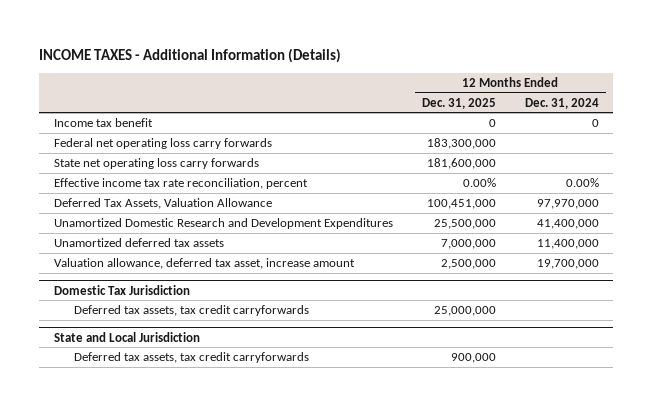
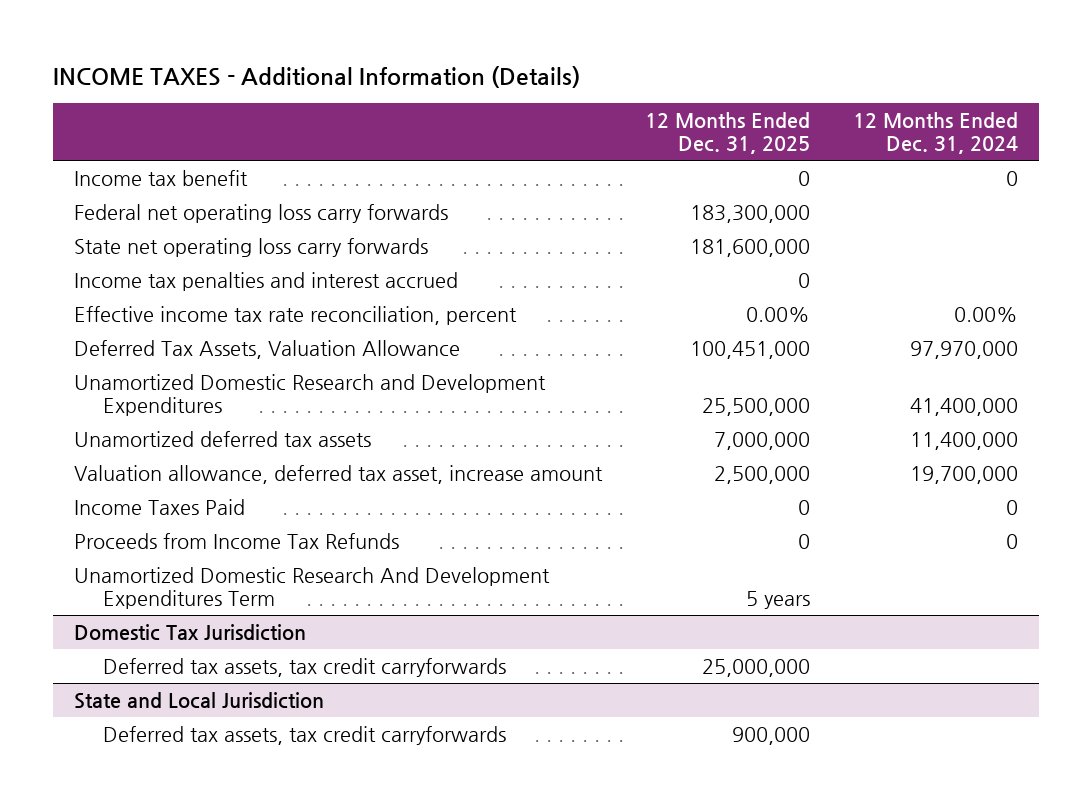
+ Income tax penalties and interest accrued | 0 |
+ Income Taxes Paid | 0 | 0
+ Proceeds from Income Tax Refunds | 0 | 0
+ Unamortized Domestic Research And Development Expenditures Term | 5 years |

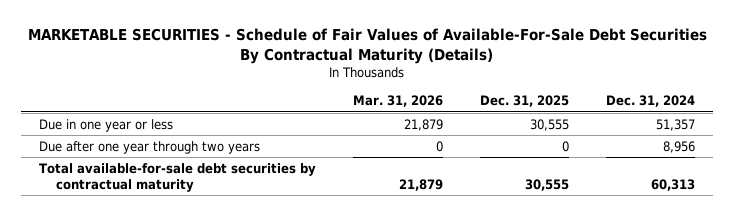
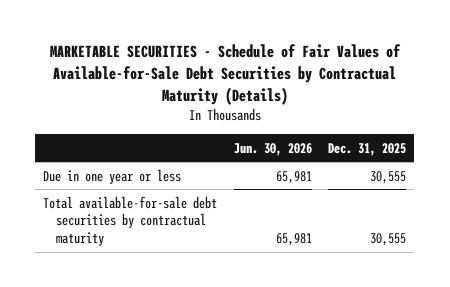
- MARKETABLE SECURITIES - Schedule of Fair Values of Available-For-Sale Debt Securities By Contractual Maturity (Details)
+ MARKETABLE SECURITIES - Schedule of Fair Values of Available-for-Sale Debt Securities by Contractual Maturity (Details)
- | Mar. 31, 2026 | Dec. 31, 2025 | Dec. 31, 2024
+ | Jun. 30, 2026 | Dec. 31, 2025
- Due after one year through two years | 0 | 0 | 8,956

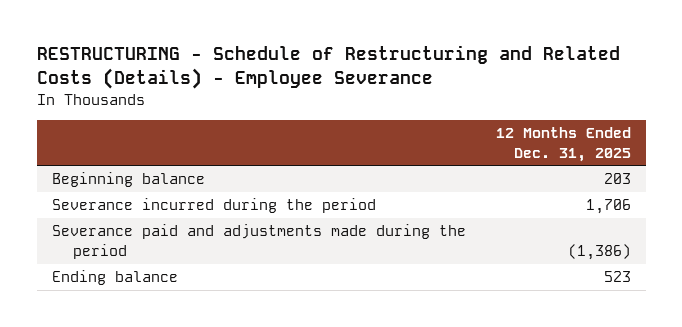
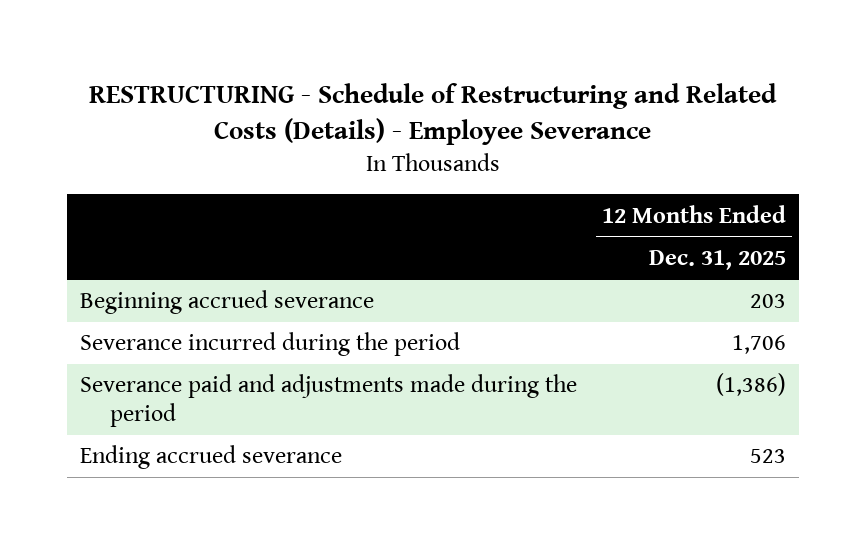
- Beginning balance | 203
+ Beginning accrued severance | 203
- Ending balance | 523
+ Ending accrued severance | 523

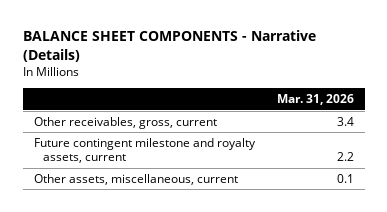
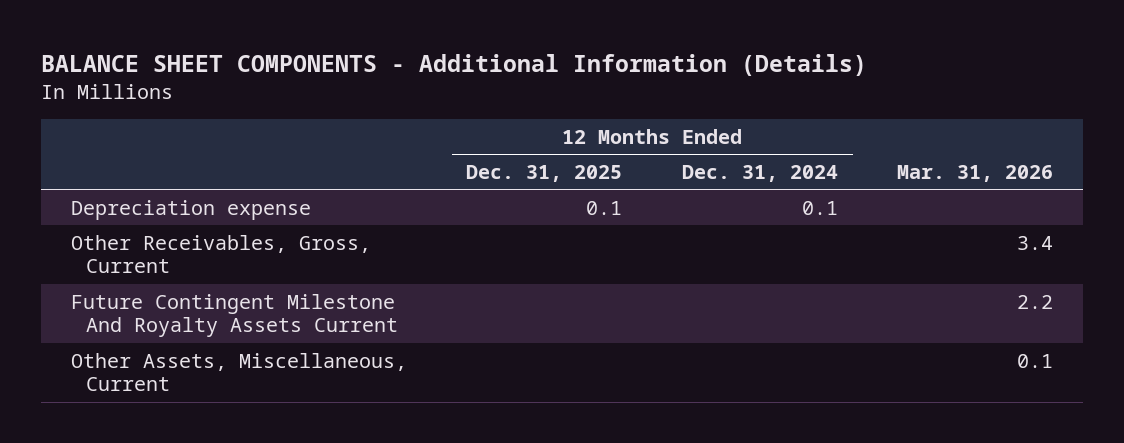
- BALANCE SHEET COMPONENTS - Narrative (Details)
+ BALANCE SHEET COMPONENTS - Additional Information (Details)
- | Mar. 31, 2026
+ | 12 Months Ended Dec. 31, 2025 | 12 Months Ended Dec. 31, 2024 | Mar. 31, 2026
- Other receivables, gross, current | 3.4
- Future contingent milestone and royalty assets, current | 2.2
- Other assets, miscellaneous, current | 0.1
+ Depreciation expense | 0.1 | 0.1 |
+ Other Receivables, Gross, Current | | | 3.4
+ Future Contingent Milestone And Royalty Assets Current | | | 2.2
+ Other Assets, Miscellaneous, Current | | | 0.1

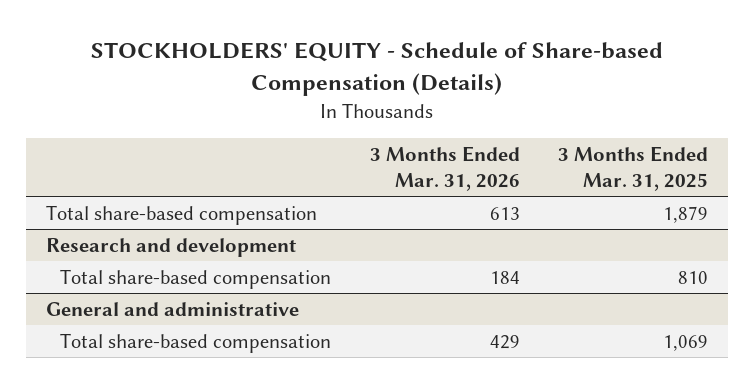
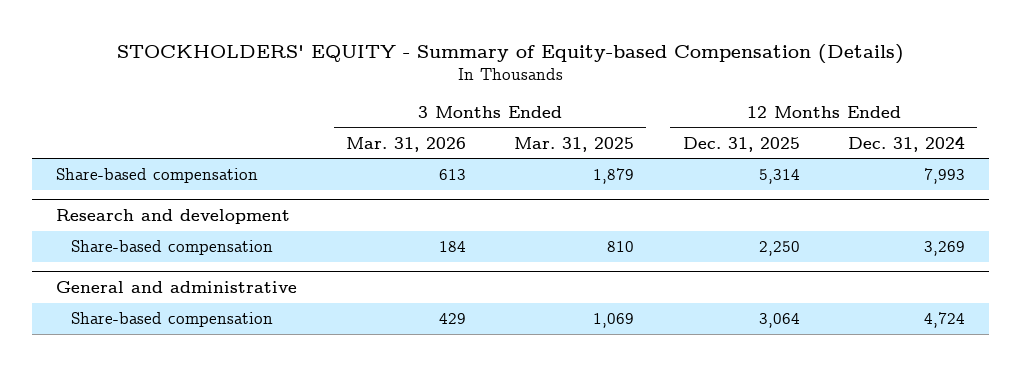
- STOCKHOLDERS' EQUITY - Schedule of Share-based Compensation (Details)
+ STOCKHOLDERS' EQUITY - Summary of Equity-based Compensation (Details)
- | 3 Months Ended Mar. 31, 2026 | 3 Months Ended Mar. 31, 2025
+ | 3 Months Ended Mar. 31, 2026 | 3 Months Ended Mar. 31, 2025 | 12 Months Ended Dec. 31, 2025 | 12 Months Ended Dec. 31, 2024
- Total share-based compensation | 613 | 1,879
+ Share-based compensation | 613 | 1,879 | 5,314 | 7,993
@ Research and development
- Total share-based compensation | 184 | 810
+ Share-based compensation | 184 | 810 | 2,250 | 3,269
@ General and administrative
- Total share-based compensation | 429 | 1,069
+ Share-based compensation | 429 | 1,069 | 3,064 | 4,724

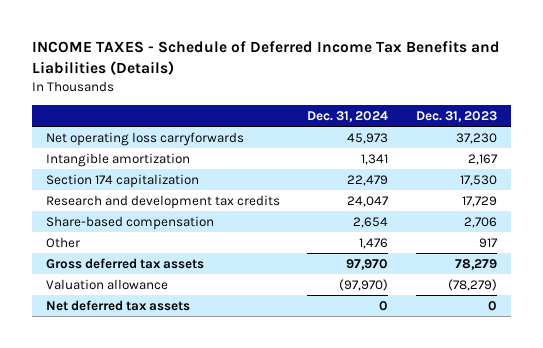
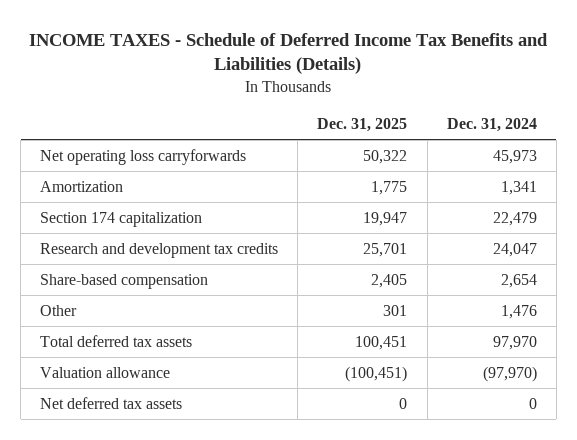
- | Dec. 31, 2024 | Dec. 31, 2023
+ | Dec. 31, 2025 | Dec. 31, 2024
- Intangible amortization | 1,341 | 2,167
+ Amortization | 1,775 | 1,341
- Gross deferred tax assets | 97,970 | 78,279
+ Total deferred tax assets | 100,451 | 97,970

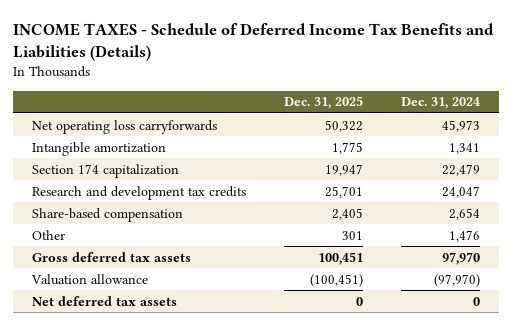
- Amortization | 1,775 | 1,341
+ Intangible amortization | 1,775 | 1,341
- Total deferred tax assets | 100,451 | 97,970
+ Gross deferred tax assets | 100,451 | 97,970

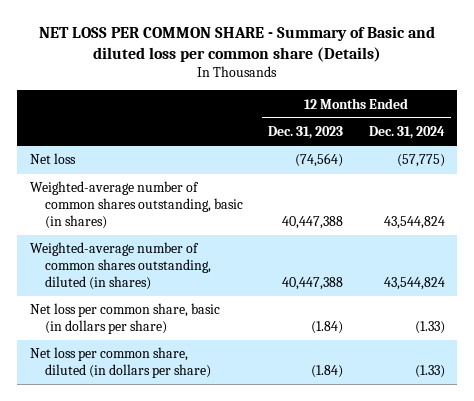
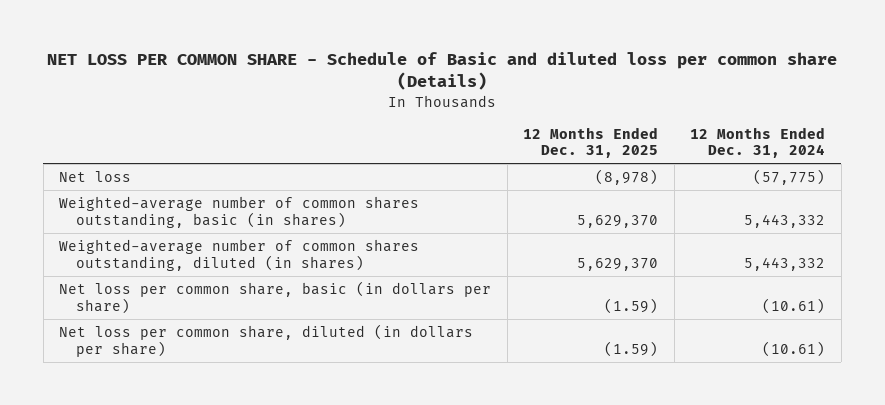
- NET LOSS PER COMMON SHARE - Summary of Basic and diluted loss per common share (Details)
+ NET LOSS PER COMMON SHARE - Schedule of Basic and diluted loss per common share (Details)
- | 12 Months Ended Dec. 31, 2023 | 12 Months Ended Dec. 31, 2024
+ | 12 Months Ended Dec. 31, 2025 | 12 Months Ended Dec. 31, 2024
- Weighted-average number of common shares outstanding, basic (in shares) | 40,447,388 | 43,544,824
- Weighted-average number of common shares outstanding, diluted (in shares) | 40,447,388 | 43,544,824
- Net loss per common share, basic (in dollars per share) | (1.84) | (1.33)
- Net loss per common share, diluted (in dollars per share) | (1.84) | (1.33)
+ Weighted-average number of common shares outstanding, basic (in shares) | 5,629,370 | 5,443,332
+ Weighted-average number of common shares outstanding, diluted (in shares) | 5,629,370 | 5,443,332
+ Net loss per common share, basic (in dollars per share) | (1.59) | (10.61)
+ Net loss per common share, diluted (in dollars per share) | (1.59) | (10.61)

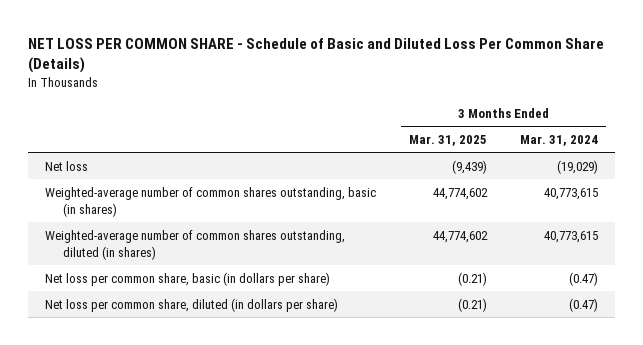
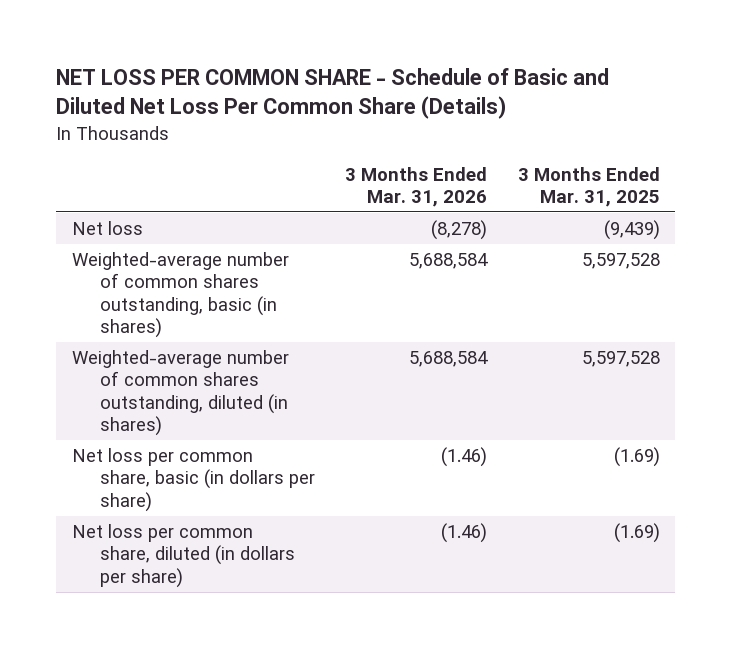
- NET LOSS PER COMMON SHARE - Schedule of Basic and Diluted Loss Per Common Share (Details)
+ NET LOSS PER COMMON SHARE - Schedule of Basic and Diluted Net Loss Per Common Share (Details)
- | 3 Months Ended Mar. 31, 2025 | 3 Months Ended Mar. 31, 2024
+ | 3 Months Ended Mar. 31, 2026 | 3 Months Ended Mar. 31, 2025
- Weighted-average number of common shares outstanding, basic (in shares) | 44,774,602 | 40,773,615
- Weighted-average number of common shares outstanding, diluted (in shares) | 44,774,602 | 40,773,615
- Net loss per common share, basic (in dollars per share) | (0.21) | (0.47)
- Net loss per common share, diluted (in dollars per share) | (0.21) | (0.47)
+ Weighted-average number of common shares outstanding, basic (in shares) | 5,688,584 | 5,597,528
+ Weighted-average number of common shares outstanding, diluted (in shares) | 5,688,584 | 5,597,528
+ Net loss per common share, basic (in dollars per share) | (1.46) | (1.69)
+ Net loss per common share, diluted (in dollars per share) | (1.46) | (1.69)

